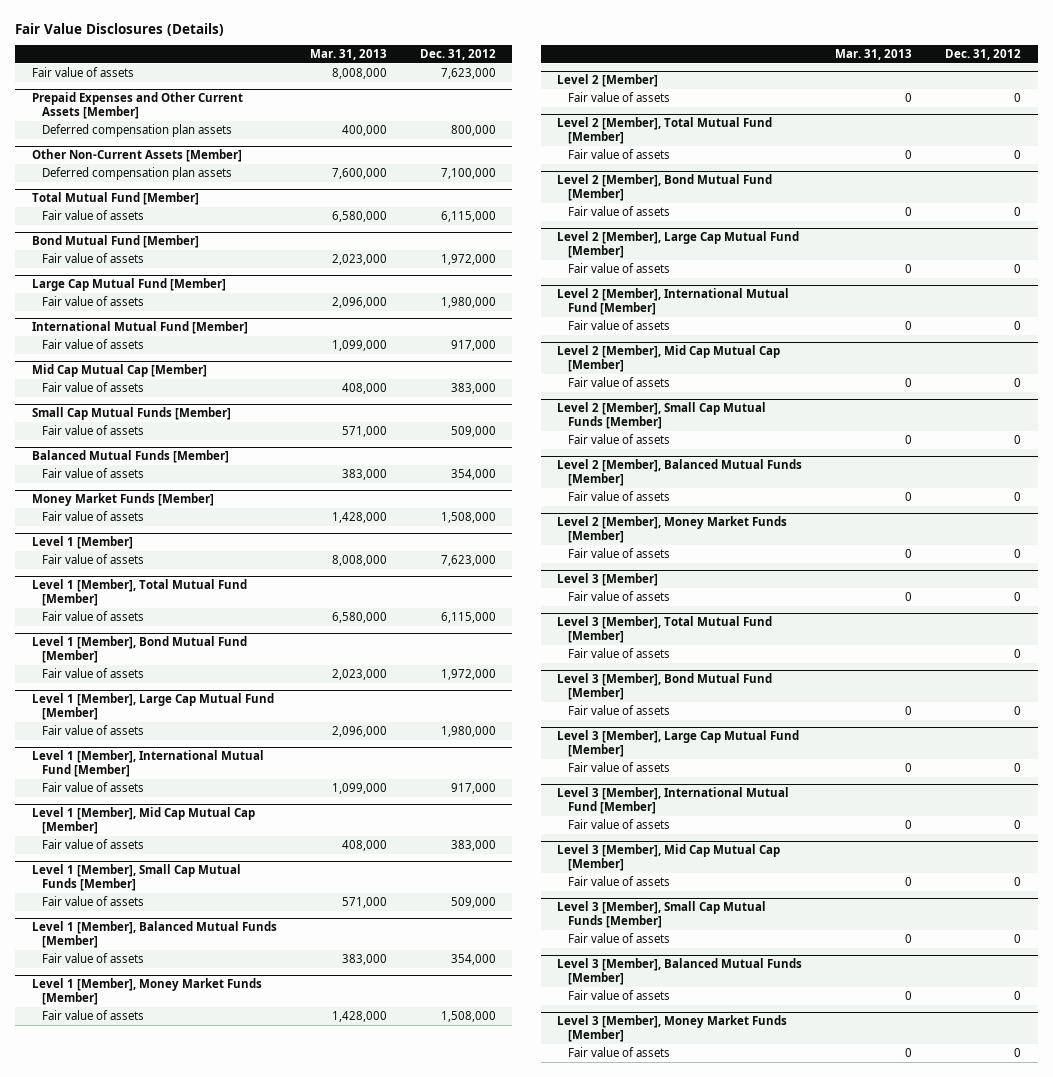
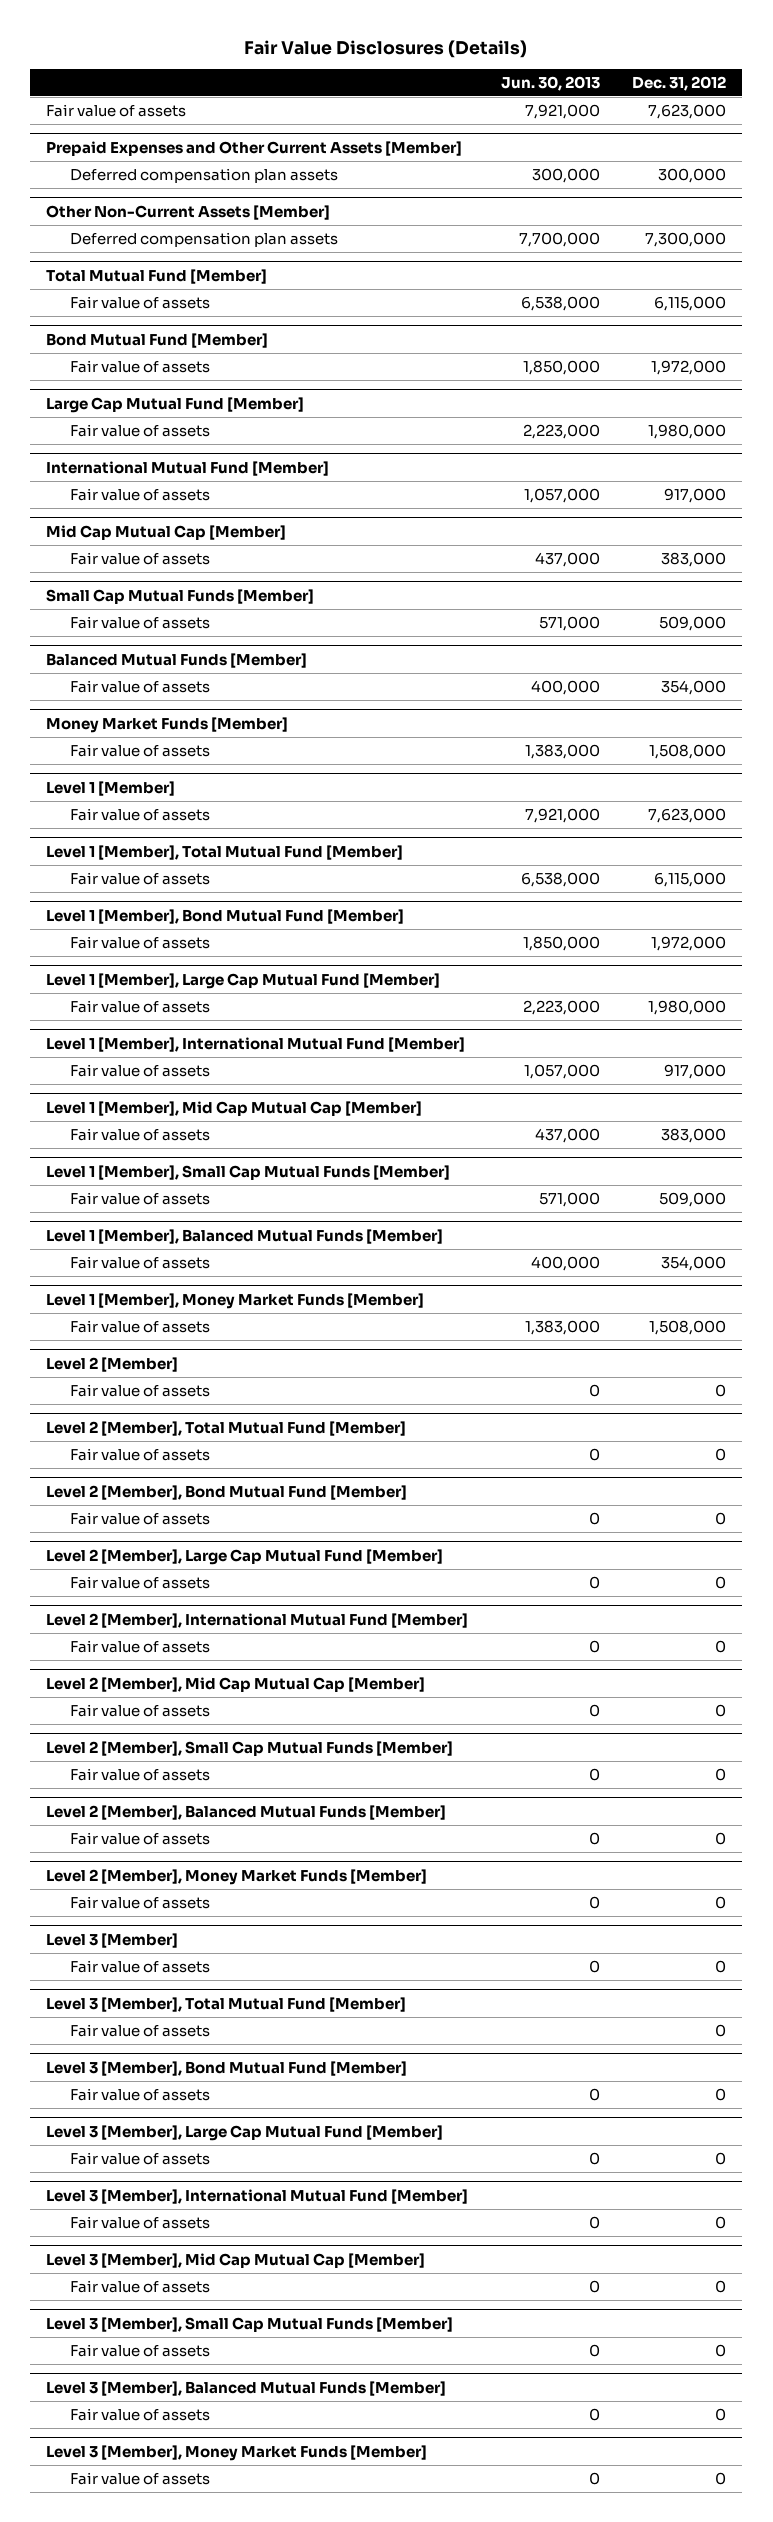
- | Mar. 31, 2013 | Dec. 31, 2012
+ | Jun. 30, 2013 | Dec. 31, 2012
@ Prepaid Expenses and Other Current Assets [Member]
- Deferred compensation plan assets | 400,000 | 800,000
+ Deferred compensation plan assets | 300,000 | 300,000
@ Other Non-Current Assets [Member]
- Deferred compensation plan assets | 7,600,000 | 7,100,000
+ Deferred compensation plan assets | 7,700,000 | 7,300,000

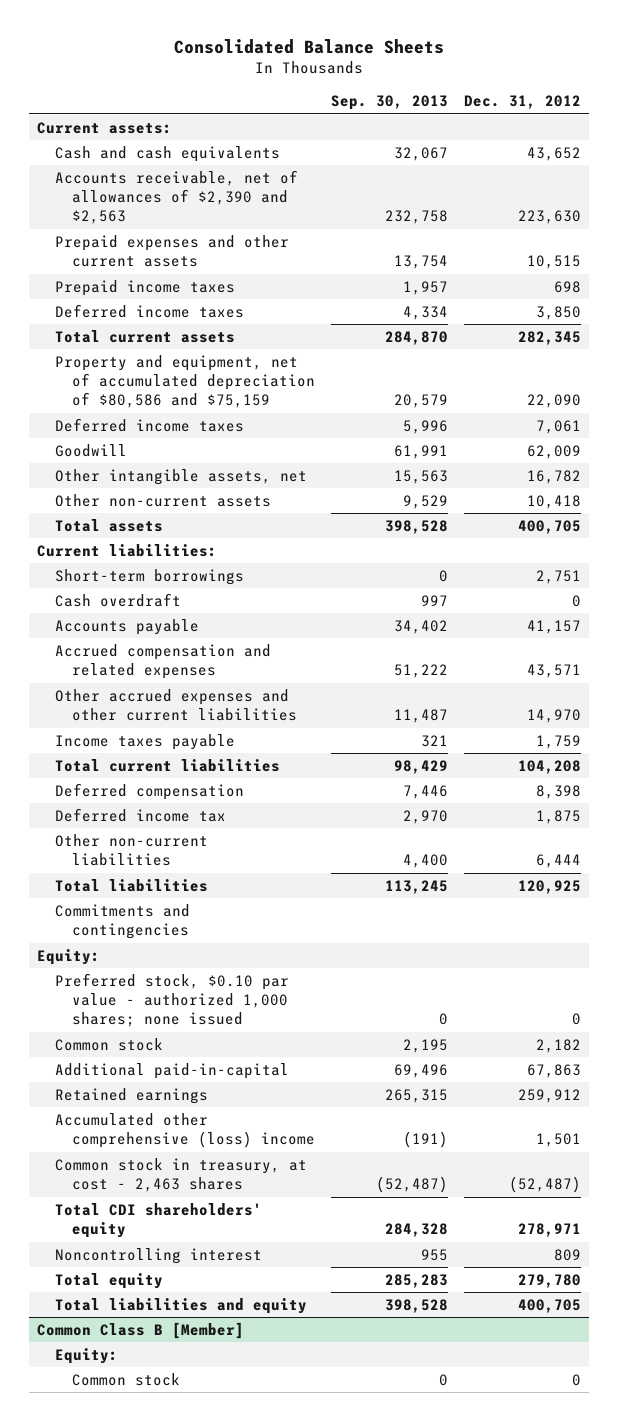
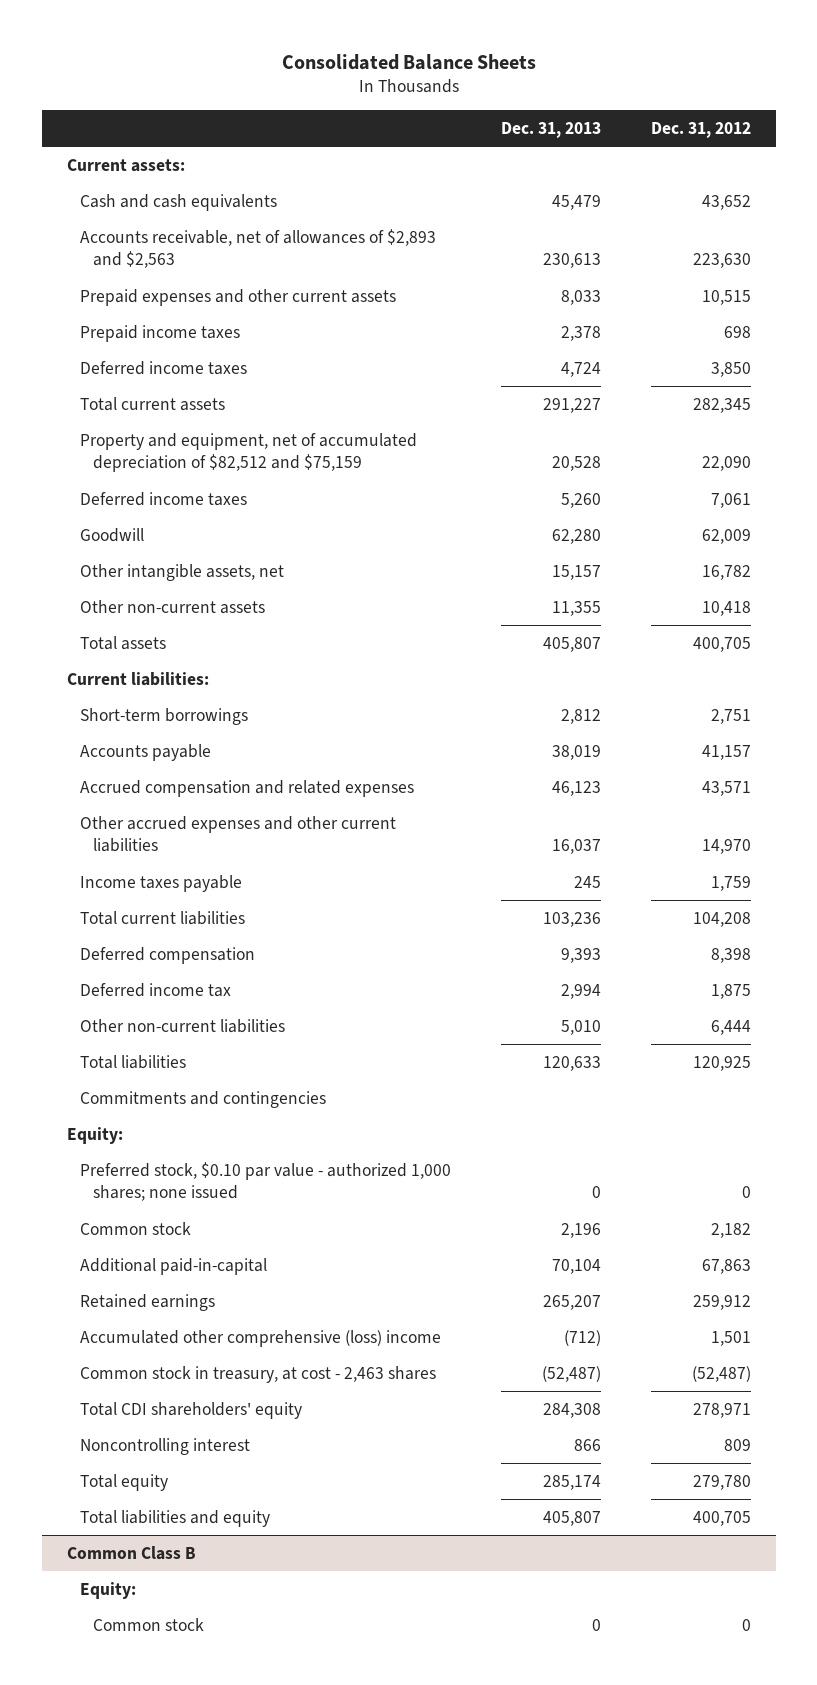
- | Sep. 30, 2013 | Dec. 31, 2012
+ | Dec. 31, 2013 | Dec. 31, 2012
- Accounts receivable, net of allowances of $2,390 and $2,563 | 232,758 | 223,630
+ Accounts receivable, net of allowances of $2,893 and $2,563 | 230,613 | 223,630
- Property and equipment, net of accumulated depreciation of $80,586 and $75,159 | 20,579 | 22,090
+ Property and equipment, net of accumulated depreciation of $82,512 and $75,159 | 20,528 | 22,090
- Cash overdraft | 997 | 0
- Common Class B [Member]
+ Common Class B

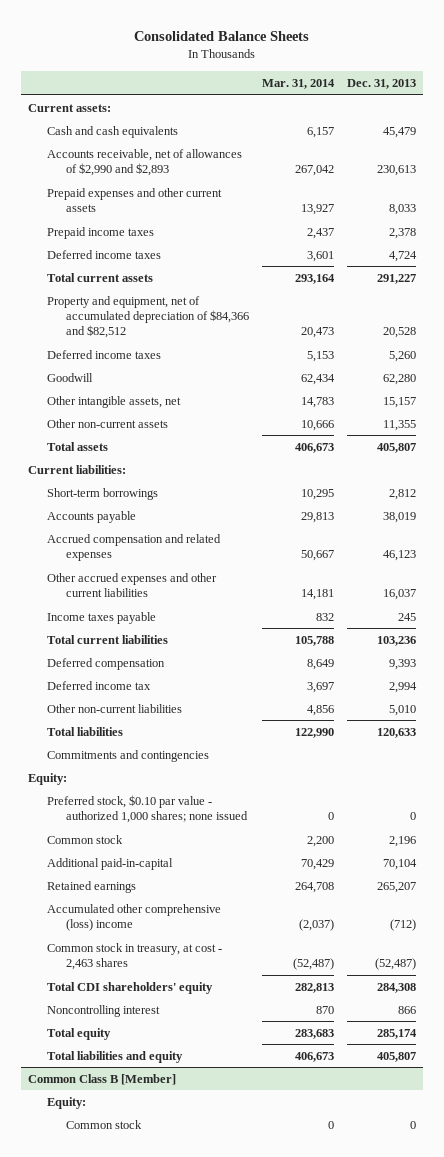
- | Dec. 31, 2013 | Dec. 31, 2012
+ | Mar. 31, 2014 | Dec. 31, 2013
- Accounts receivable, net of allowances of $2,893 and $2,563 | 230,613 | 223,630
+ Accounts receivable, net of allowances of $2,990 and $2,893 | 267,042 | 230,613
- Property and equipment, net of accumulated depreciation of $82,512 and $75,159 | 20,528 | 22,090
+ Property and equipment, net of accumulated depreciation of $84,366 and $82,512 | 20,473 | 20,528
- Common Class B
+ Common Class B [Member]

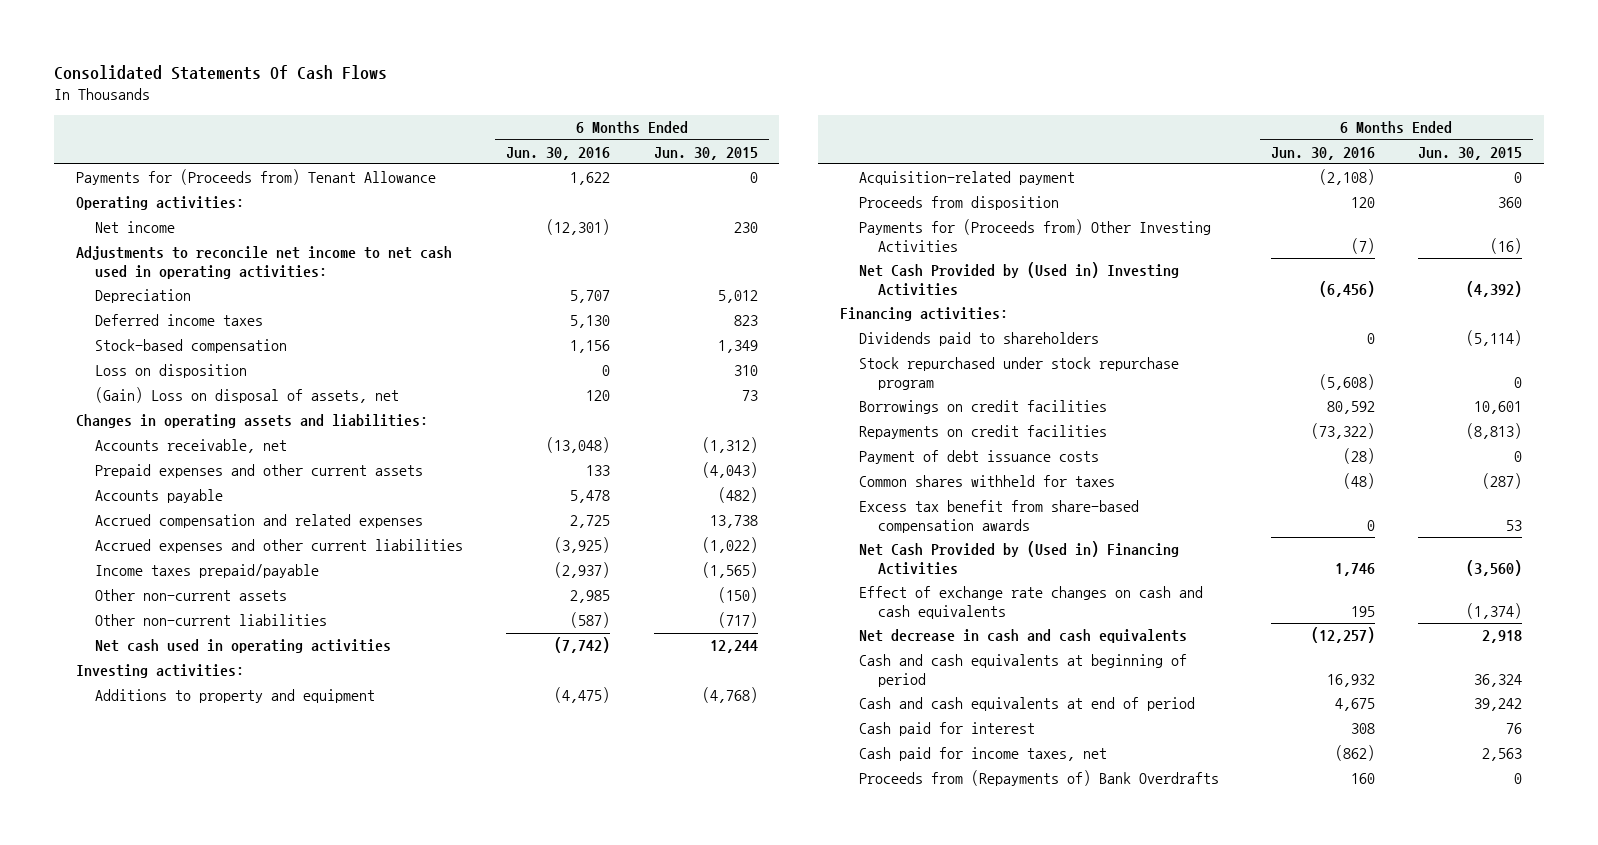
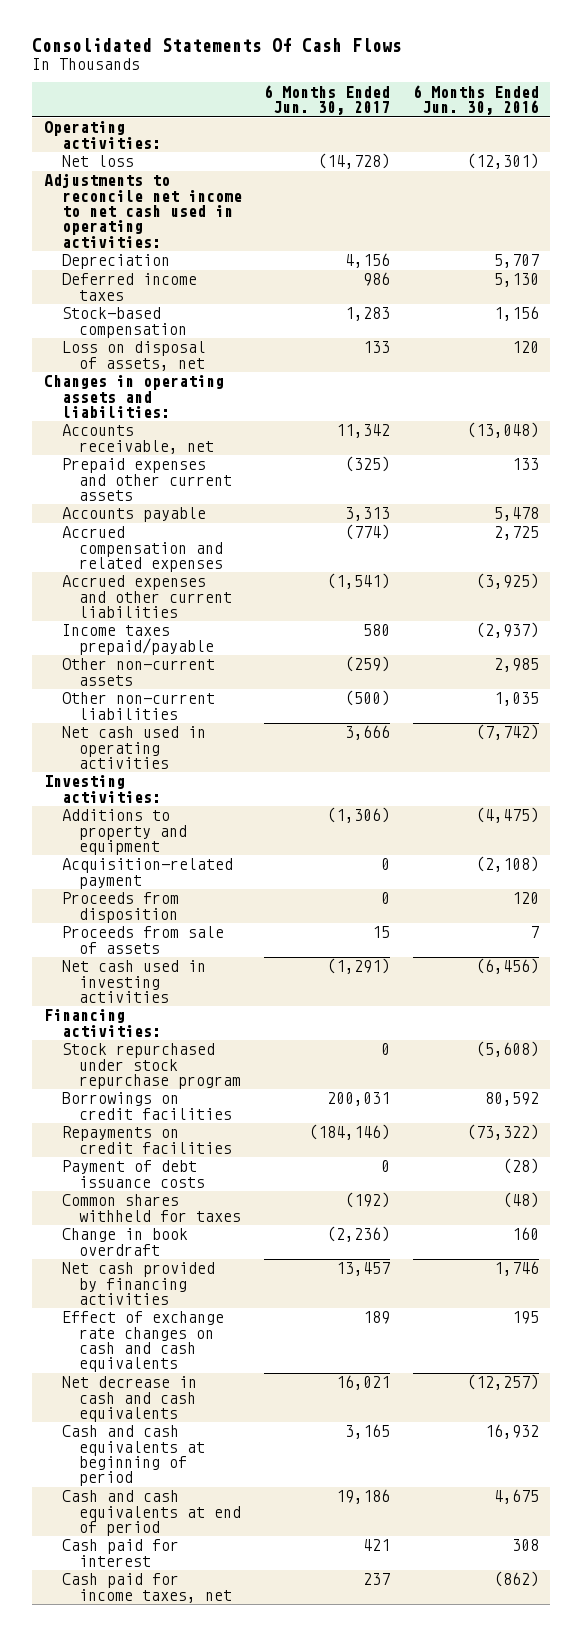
- | 6 Months Ended Jun. 30, 2016 | 6 Months Ended Jun. 30, 2015
+ | 6 Months Ended Jun. 30, 2017 | 6 Months Ended Jun. 30, 2016
- Payments for (Proceeds from) Tenant Allowance | 1,622 | 0
- Net income | (12,301) | 230
+ Net loss | (14,728) | (12,301)
- Loss on disposition | 0 | 310
- (Gain) Loss on disposal of assets, net | 120 | 73
+ Loss on disposal of assets, net | 133 | 120
- Other non-current liabilities | (587) | (717)
+ Other non-current liabilities | (500) | 1,035
- Payments for (Proceeds from) Other Investing Activities | (7) | (16)
- Net Cash Provided by (Used in) Investing Activities | (6,456) | (4,392)
+ Proceeds from sale of assets | 15 | 7
+ Net cash used in investing activities | (1,291) | (6,456)
- Dividends paid to shareholders | 0 | (5,114)
- Excess tax benefit from share-based compensation awards | 0 | 53
- Net Cash Provided by (Used in) Financing Activities | 1,746 | (3,560)
+ Change in book overdraft | (2,236) | 160
+ Net cash provided by financing activities | 13,457 | 1,746
- Proceeds from (Repayments of) Bank Overdrafts | 160 | 0

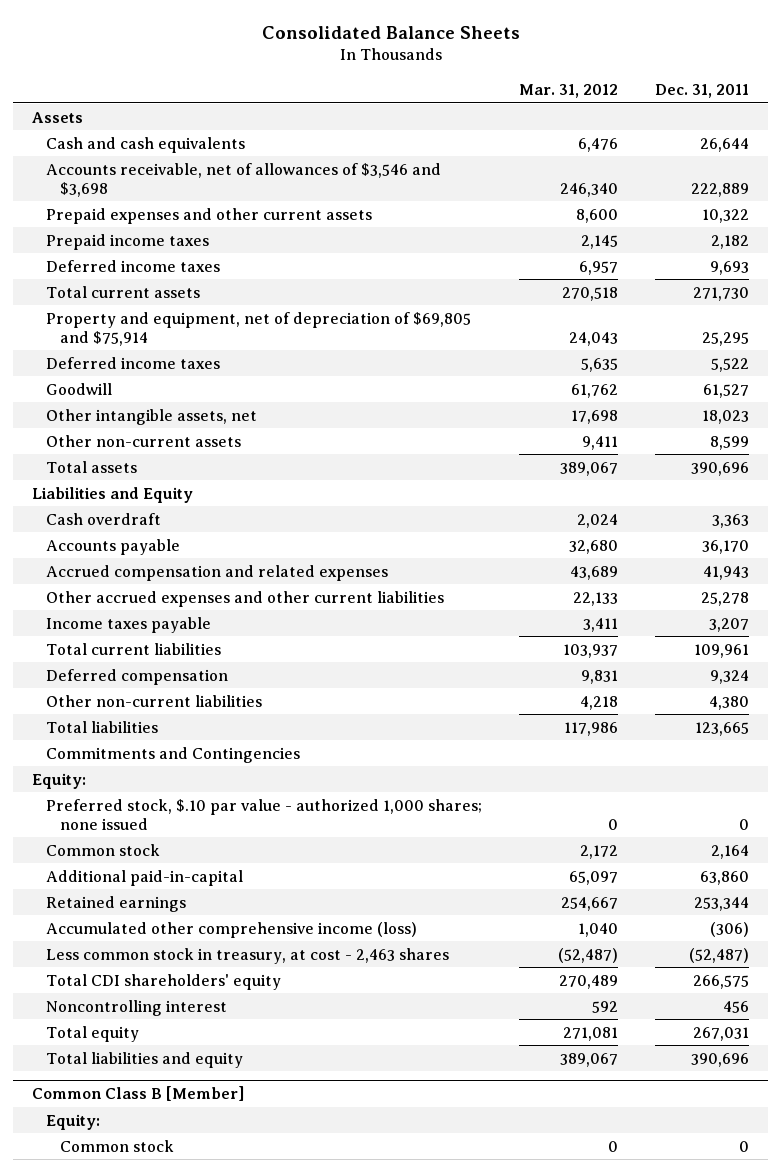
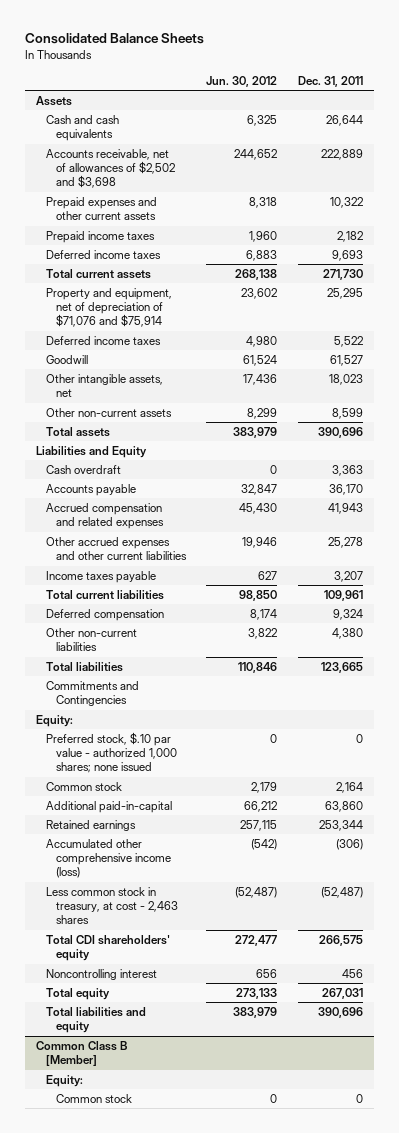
- | Mar. 31, 2012 | Dec. 31, 2011
+ | Jun. 30, 2012 | Dec. 31, 2011
- Accounts receivable, net of allowances of $3,546 and $3,698 | 246,340 | 222,889
+ Accounts receivable, net of allowances of $2,502 and $3,698 | 244,652 | 222,889
- Property and equipment, net of depreciation of $69,805 and $75,914 | 24,043 | 25,295
+ Property and equipment, net of depreciation of $71,076 and $75,914 | 23,602 | 25,295

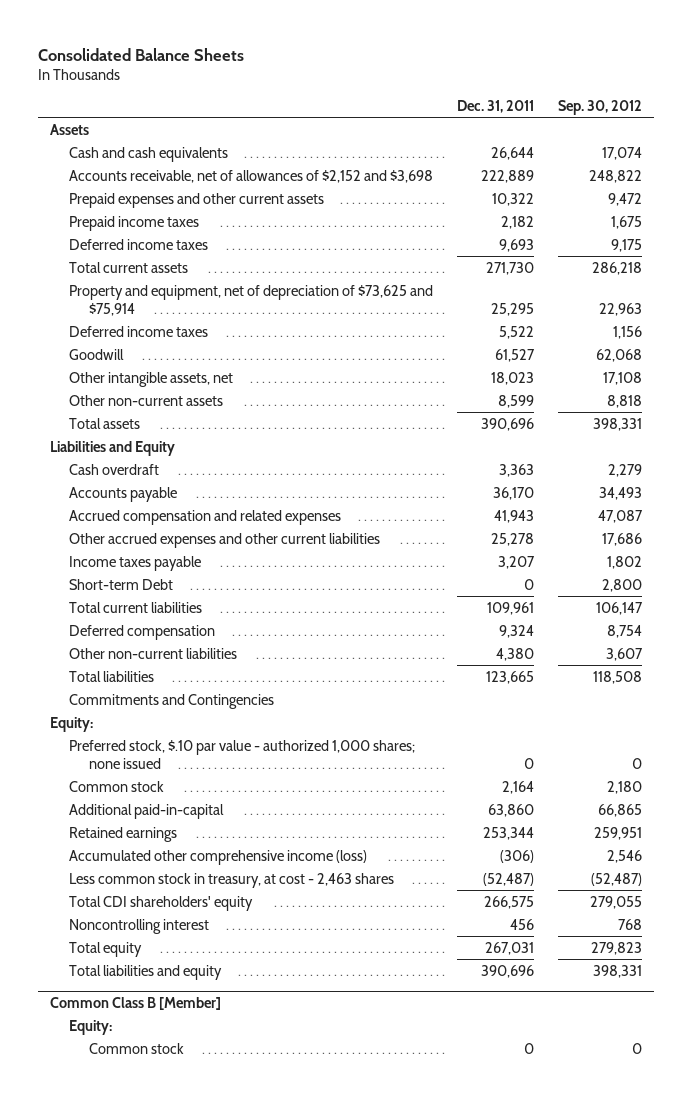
- | Jun. 30, 2012 | Dec. 31, 2011
+ | Dec. 31, 2011 | Sep. 30, 2012
- Accounts receivable, net of allowances of $2,502 and $3,698 | 244,652 | 222,889
+ Accounts receivable, net of allowances of $2,152 and $3,698 | 222,889 | 248,822
- Property and equipment, net of depreciation of $71,076 and $75,914 | 23,602 | 25,295
+ Property and equipment, net of depreciation of $73,625 and $75,914 | 25,295 | 22,963
+ Short-term Debt | 0 | 2,800

